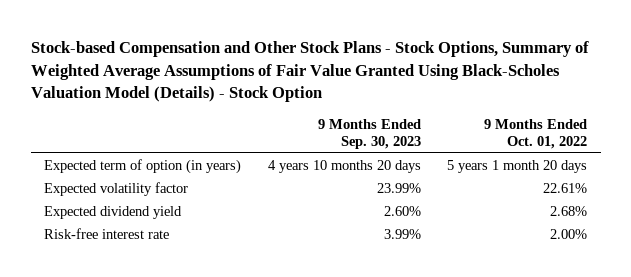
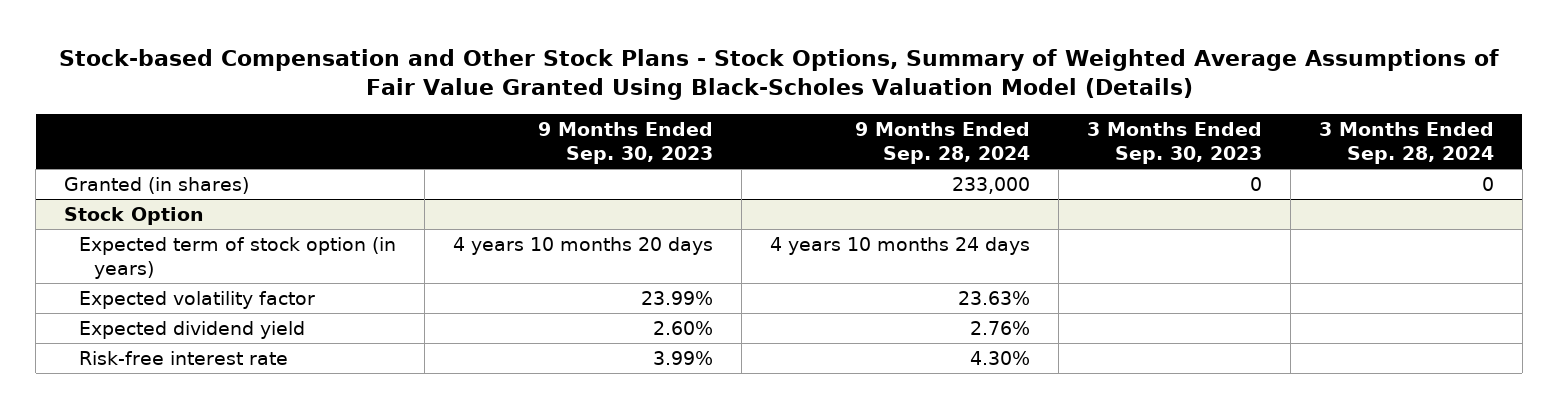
- Stock-based Compensation and Other Stock Plans - Stock Options, Summary of Weighted Average Assumptions of Fair Value Granted Using Black-Scholes Valuation Model (Details) - Stock Option
+ Stock-based Compensation and Other Stock Plans - Stock Options, Summary of Weighted Average Assumptions of Fair Value Granted Using Black-Scholes Valuation Model (Details)
- | 9 Months Ended Sep. 30, 2023 | 9 Months Ended Oct. 01, 2022
+ | 9 Months Ended Sep. 30, 2023 | 9 Months Ended Sep. 28, 2024 | 3 Months Ended Sep. 30, 2023 | 3 Months Ended Sep. 28, 2024
- Expected term of option (in years) | 4 years 10 months 20 days | 5 years 1 month 20 days
+ Granted (in shares) | | 233,000 | 0 | 0
+ Stock Option
+ Expected term of stock option (in years) | 4 years 10 months 20 days | 4 years 10 months 24 days | |

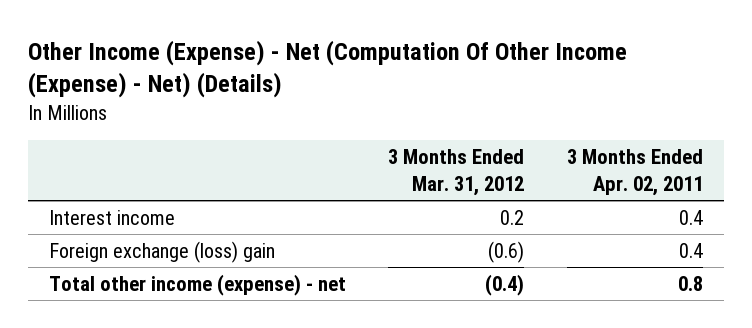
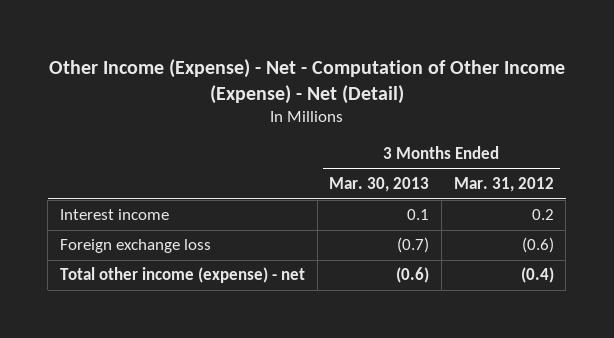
- Other Income (Expense) - Net (Computation Of Other Income (Expense) - Net) (Details)
+ Other Income (Expense) - Net - Computation of Other Income (Expense) - Net (Detail)
- | 3 Months Ended Mar. 31, 2012 | 3 Months Ended Apr. 02, 2011
+ | 3 Months Ended Mar. 30, 2013 | 3 Months Ended Mar. 31, 2012
- Foreign exchange (loss) gain | (0.6) | 0.4
+ Foreign exchange loss | (0.7) | (0.6)

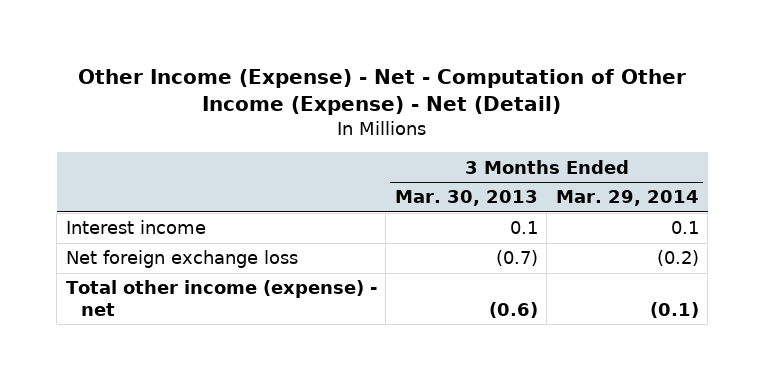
- | 3 Months Ended Mar. 30, 2013 | 3 Months Ended Mar. 31, 2012
+ | 3 Months Ended Mar. 30, 2013 | 3 Months Ended Mar. 29, 2014
- Foreign exchange loss | (0.7) | (0.6)
+ Net foreign exchange loss | (0.7) | (0.2)

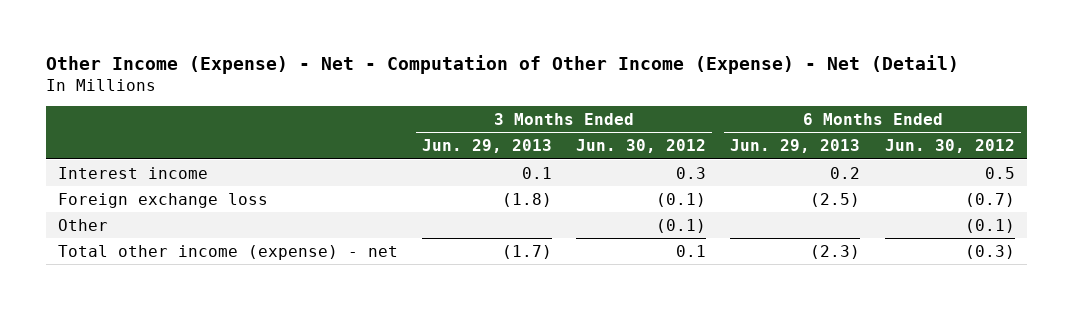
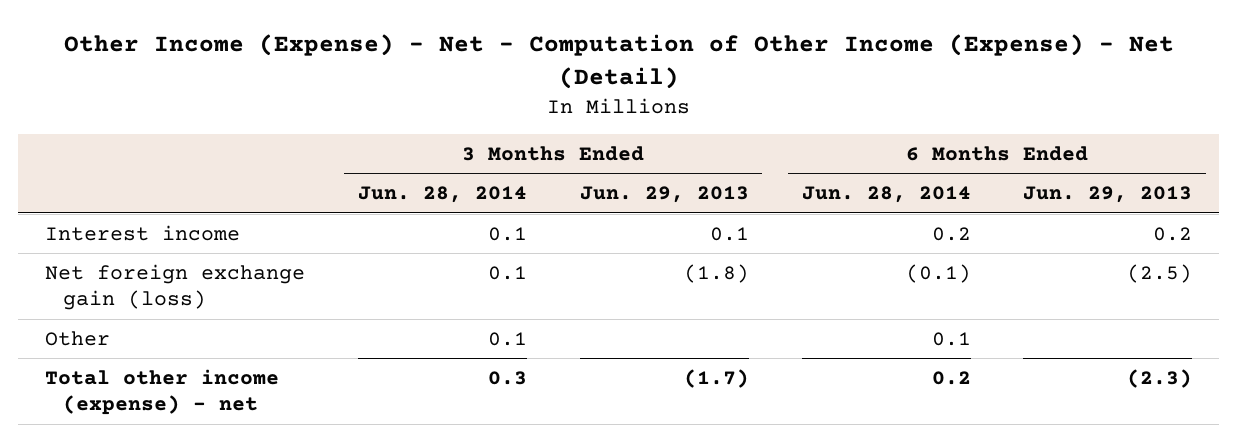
- | 3 Months Ended Jun. 29, 2013 | 3 Months Ended Jun. 30, 2012 | 6 Months Ended Jun. 29, 2013 | 6 Months Ended Jun. 30, 2012
+ | 3 Months Ended Jun. 28, 2014 | 3 Months Ended Jun. 29, 2013 | 6 Months Ended Jun. 28, 2014 | 6 Months Ended Jun. 29, 2013
- Foreign exchange loss | (1.8) | (0.1) | (2.5) | (0.7)
+ Net foreign exchange gain (loss) | 0.1 | (1.8) | (0.1) | (2.5)

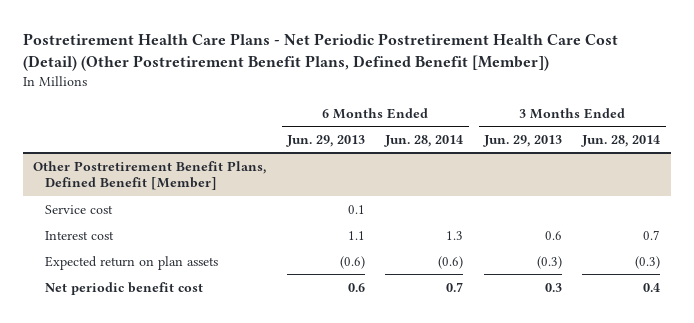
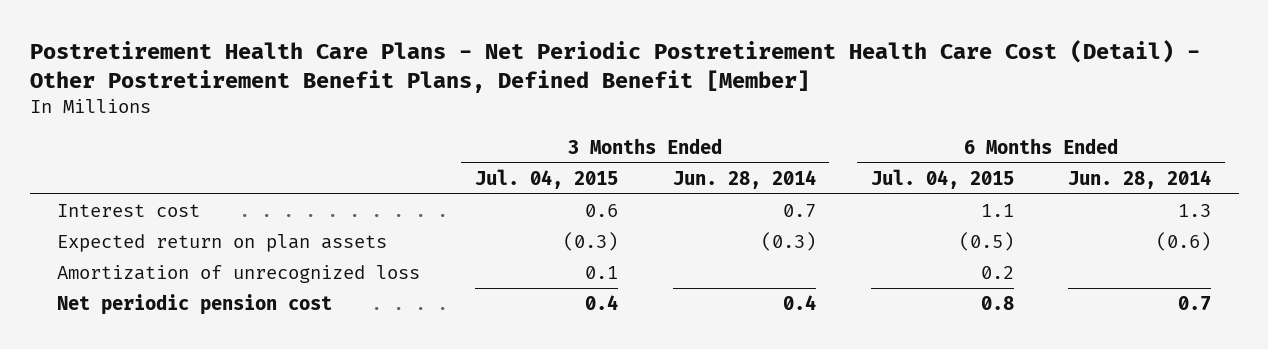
- Postretirement Health Care Plans - Net Periodic Postretirement Health Care Cost (Detail) (Other Postretirement Benefit Plans, Defined Benefit [Member])
+ Postretirement Health Care Plans - Net Periodic Postretirement Health Care Cost (Detail) - Other Postretirement Benefit Plans, Defined Benefit [Member]
- | 6 Months Ended Jun. 29, 2013 | 6 Months Ended Jun. 28, 2014 | 3 Months Ended Jun. 29, 2013 | 3 Months Ended Jun. 28, 2014
+ | 3 Months Ended Jul. 04, 2015 | 3 Months Ended Jun. 28, 2014 | 6 Months Ended Jul. 04, 2015 | 6 Months Ended Jun. 28, 2014
- Other Postretirement Benefit Plans, Defined Benefit [Member]
- Service cost | 0.1 | | |
- Net periodic benefit cost | 0.6 | 0.7 | 0.3 | 0.4
+ Amortization of unrecognized loss | 0.1 | | 0.2 |
+ Net periodic pension cost | 0.4 | 0.4 | 0.8 | 0.7

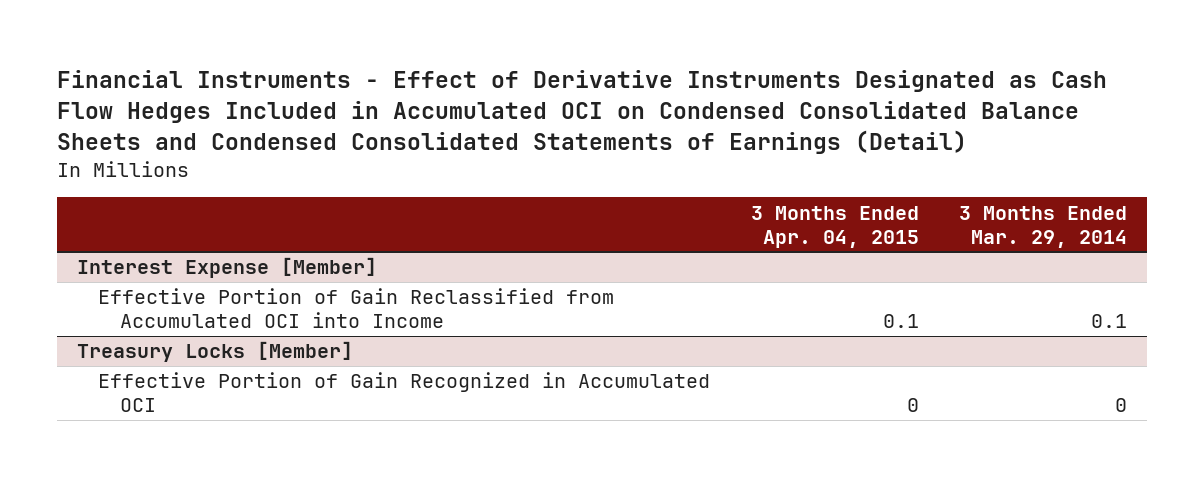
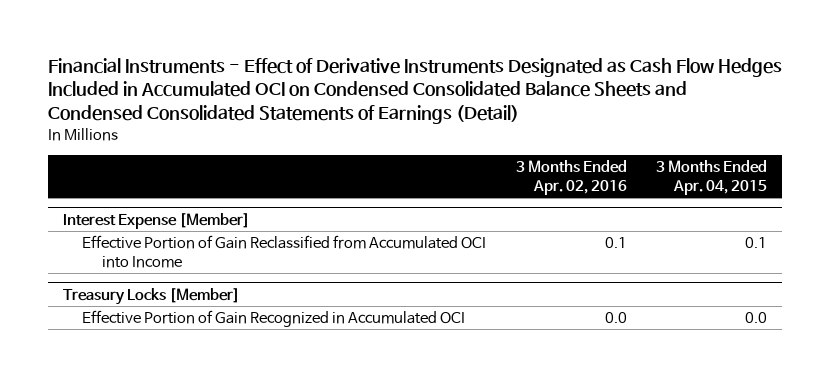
- | 3 Months Ended Apr. 04, 2015 | 3 Months Ended Mar. 29, 2014
+ | 3 Months Ended Apr. 02, 2016 | 3 Months Ended Apr. 04, 2015
@ Treasury Locks [Member]
- Effective Portion of Gain Recognized in Accumulated OCI | 0 | 0
+ Effective Portion of Gain Recognized in Accumulated OCI | 0.0 | 0.0

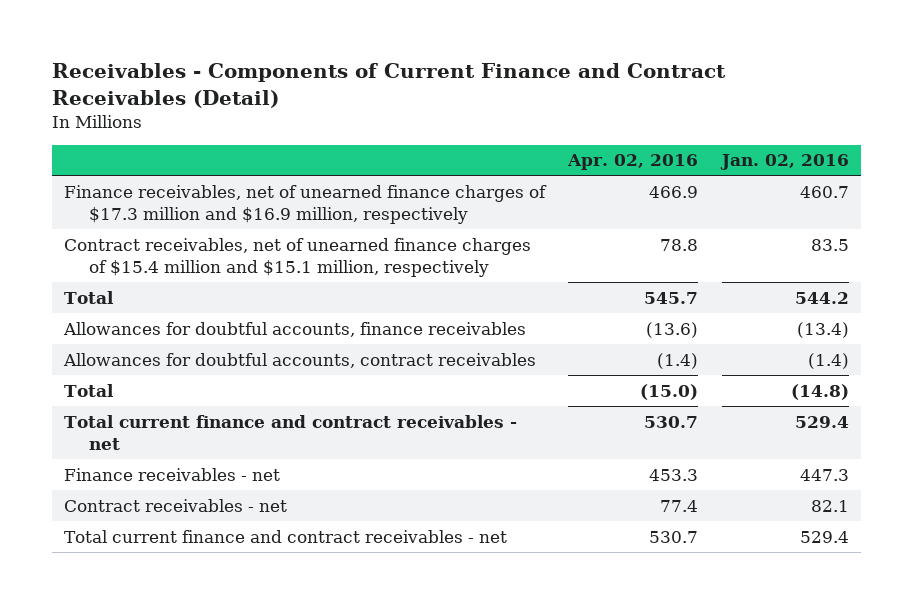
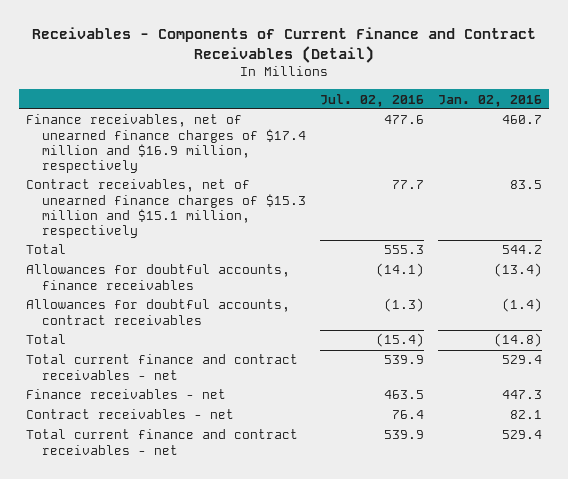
- | Apr. 02, 2016 | Jan. 02, 2016
+ | Jul. 02, 2016 | Jan. 02, 2016
- Finance receivables, net of unearned finance charges of $17.3 million and $16.9 million, respectively | 466.9 | 460.7
- Contract receivables, net of unearned finance charges of $15.4 million and $15.1 million, respectively | 78.8 | 83.5
+ Finance receivables, net of unearned finance charges of $17.4 million and $16.9 million, respectively | 477.6 | 460.7
+ Contract receivables, net of unearned finance charges of $15.3 million and $15.1 million, respectively | 77.7 | 83.5

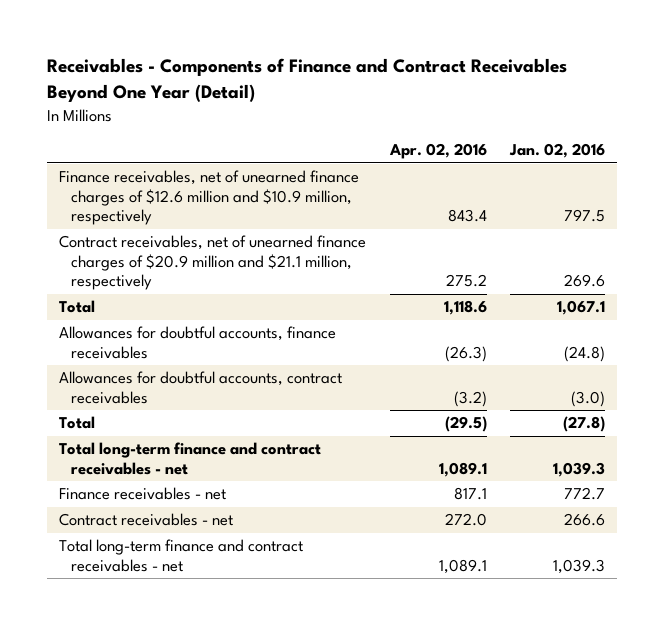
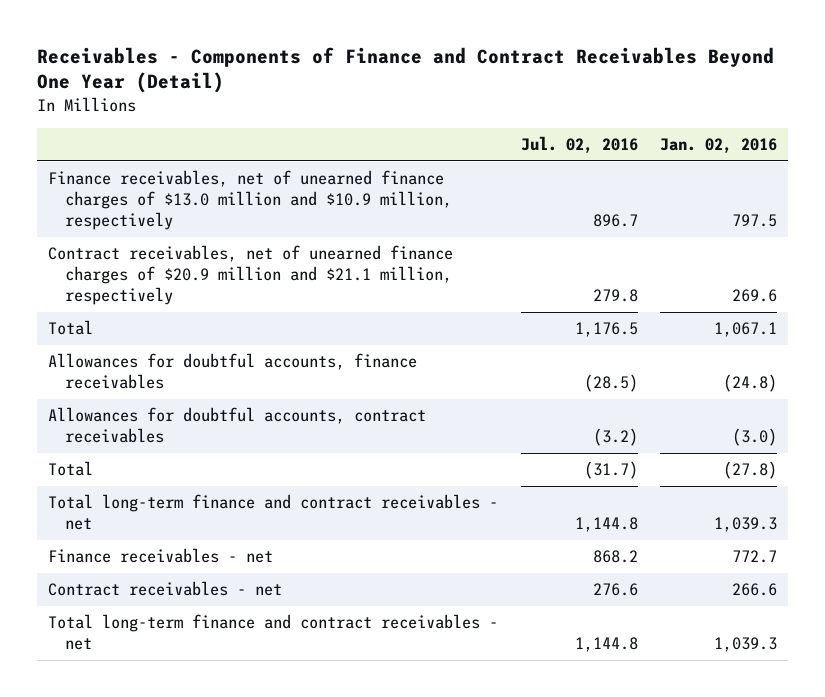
- | Apr. 02, 2016 | Jan. 02, 2016
+ | Jul. 02, 2016 | Jan. 02, 2016
- Finance receivables, net of unearned finance charges of $12.6 million and $10.9 million, respectively | 843.4 | 797.5
+ Finance receivables, net of unearned finance charges of $13.0 million and $10.9 million, respectively | 896.7 | 797.5

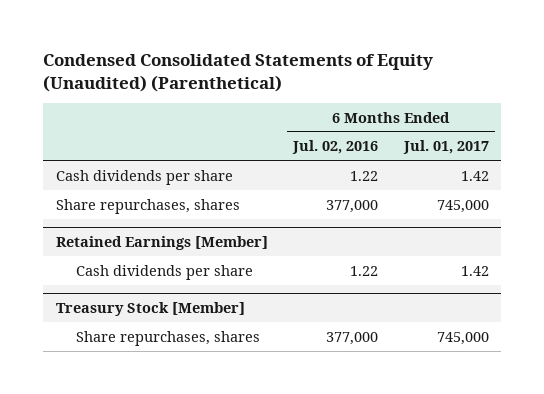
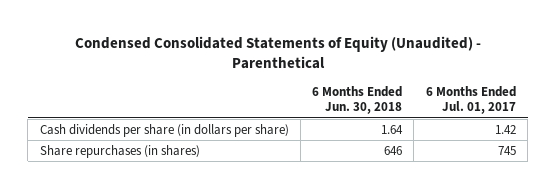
- Condensed Consolidated Statements of Equity (Unaudited) (Parenthetical)
+ Condensed Consolidated Statements of Equity (Unaudited) - Parenthetical
- | 6 Months Ended Jul. 02, 2016 | 6 Months Ended Jul. 01, 2017
+ | 6 Months Ended Jun. 30, 2018 | 6 Months Ended Jul. 01, 2017
- Cash dividends per share | 1.22 | 1.42
- Share repurchases, shares | 377,000 | 745,000
- Retained Earnings [Member]
- Cash dividends per share | 1.22 | 1.42
- Treasury Stock [Member]
- Share repurchases, shares | 377,000 | 745,000
+ Cash dividends per share (in dollars per share) | 1.64 | 1.42
+ Share repurchases (in shares) | 646 | 745

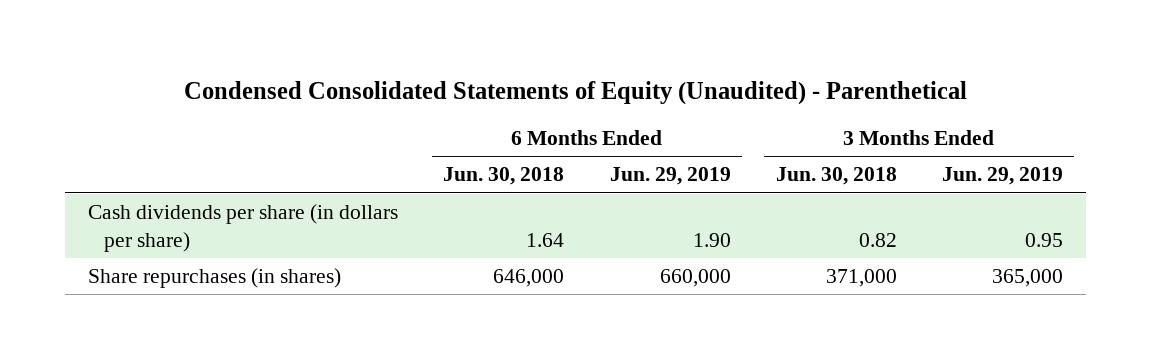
- | 6 Months Ended Jun. 30, 2018 | 6 Months Ended Jul. 01, 2017
+ | 6 Months Ended Jun. 30, 2018 | 6 Months Ended Jun. 29, 2019 | 3 Months Ended Jun. 30, 2018 | 3 Months Ended Jun. 29, 2019
- Share repurchases (in shares) | 646 | 745
+ Share repurchases (in shares) | 646,000 | 660,000 | 371,000 | 365,000

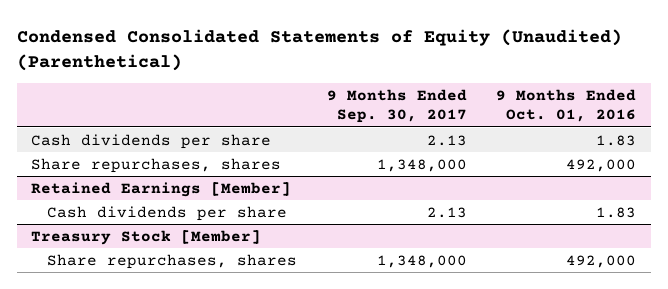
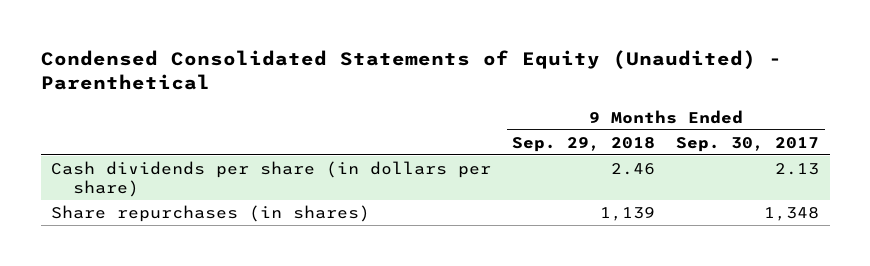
- Condensed Consolidated Statements of Equity (Unaudited) (Parenthetical)
+ Condensed Consolidated Statements of Equity (Unaudited) - Parenthetical
- | 9 Months Ended Sep. 30, 2017 | 9 Months Ended Oct. 01, 2016
+ | 9 Months Ended Sep. 29, 2018 | 9 Months Ended Sep. 30, 2017
- Cash dividends per share | 2.13 | 1.83
- Share repurchases, shares | 1,348,000 | 492,000
- Retained Earnings [Member]
- Cash dividends per share | 2.13 | 1.83
- Treasury Stock [Member]
- Share repurchases, shares | 1,348,000 | 492,000
+ Cash dividends per share (in dollars per share) | 2.46 | 2.13
+ Share repurchases (in shares) | 1,139 | 1,348

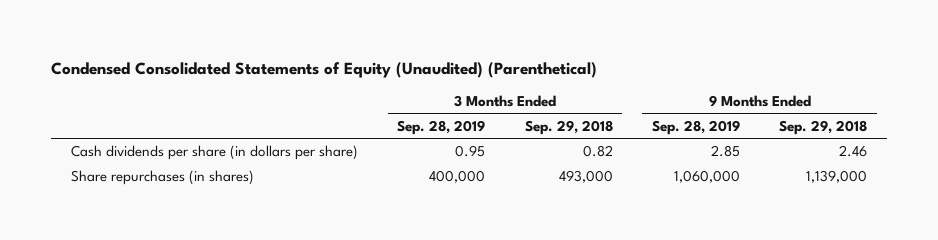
- Condensed Consolidated Statements of Equity (Unaudited) - Parenthetical
+ Condensed Consolidated Statements of Equity (Unaudited) (Parenthetical)
- | 9 Months Ended Sep. 29, 2018 | 9 Months Ended Sep. 30, 2017
+ | 3 Months Ended Sep. 28, 2019 | 3 Months Ended Sep. 29, 2018 | 9 Months Ended Sep. 28, 2019 | 9 Months Ended Sep. 29, 2018
- Share repurchases (in shares) | 1,139 | 1,348
+ Share repurchases (in shares) | 400,000 | 493,000 | 1,060,000 | 1,139,000

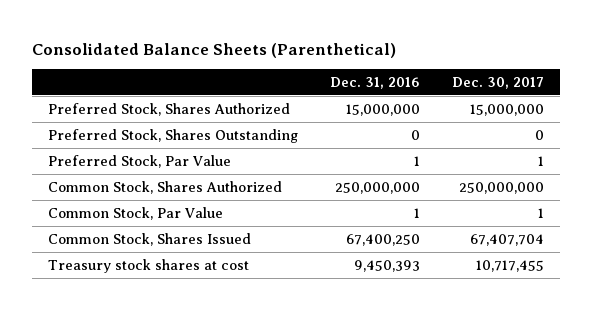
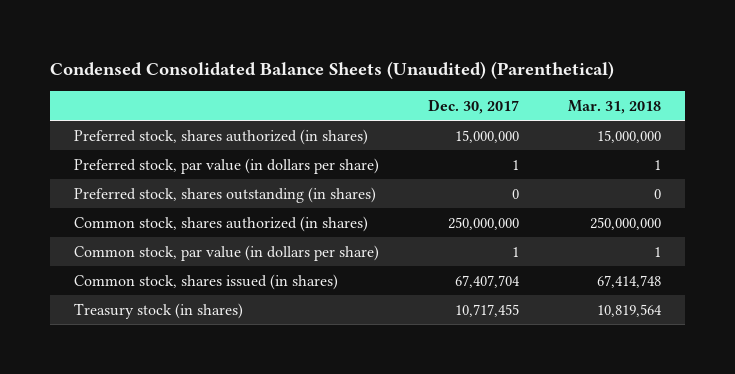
- Consolidated Balance Sheets (Parenthetical)
+ Condensed Consolidated Balance Sheets (Unaudited) (Parenthetical)
- | Dec. 31, 2016 | Dec. 30, 2017
+ | Dec. 30, 2017 | Mar. 31, 2018
- Preferred Stock, Shares Authorized | 15,000,000 | 15,000,000
- Preferred Stock, Shares Outstanding | 0 | 0
- Preferred Stock, Par Value | 1 | 1
- Common Stock, Shares Authorized | 250,000,000 | 250,000,000
- Common Stock, Par Value | 1 | 1
- Common Stock, Shares Issued | 67,400,250 | 67,407,704
- Treasury stock shares at cost | 9,450,393 | 10,717,455
+ Preferred stock, shares authorized (in shares) | 15,000,000 | 15,000,000
+ Preferred stock, par value (in dollars per share) | 1 | 1
+ Preferred stock, shares outstanding (in shares) | 0 | 0
+ Common stock, shares authorized (in shares) | 250,000,000 | 250,000,000
+ Common stock, par value (in dollars per share) | 1 | 1
+ Common stock, shares issued (in shares) | 67,407,704 | 67,414,748
+ Treasury stock (in shares) | 10,717,455 | 10,819,564

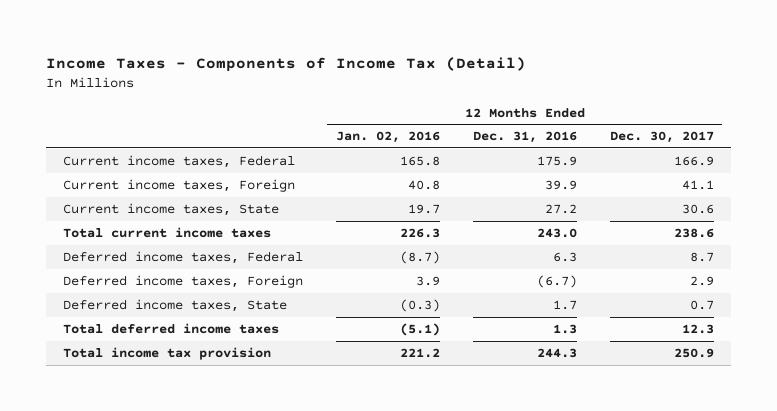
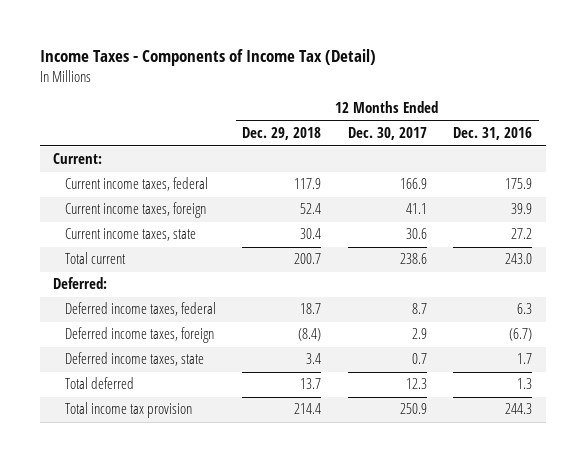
- | 12 Months Ended Jan. 02, 2016 | 12 Months Ended Dec. 31, 2016 | 12 Months Ended Dec. 30, 2017
+ | 12 Months Ended Dec. 29, 2018 | 12 Months Ended Dec. 30, 2017 | 12 Months Ended Dec. 31, 2016
- Current income taxes, Federal | 165.8 | 175.9 | 166.9
- Current income taxes, Foreign | 40.8 | 39.9 | 41.1
- Current income taxes, State | 19.7 | 27.2 | 30.6
- Total current income taxes | 226.3 | 243.0 | 238.6
- Deferred income taxes, Federal | (8.7) | 6.3 | 8.7
- Deferred income taxes, Foreign | 3.9 | (6.7) | 2.9
- Deferred income taxes, State | (0.3) | 1.7 | 0.7
- Total deferred income taxes | (5.1) | 1.3 | 12.3
+ Current:
+ Current income taxes, federal | 117.9 | 166.9 | 175.9
+ Current income taxes, foreign | 52.4 | 41.1 | 39.9
+ Current income taxes, state | 30.4 | 30.6 | 27.2
+ Total current | 200.7 | 238.6 | 243.0
+ Deferred:
+ Deferred income taxes, federal | 18.7 | 8.7 | 6.3
+ Deferred income taxes, foreign | (8.4) | 2.9 | (6.7)
+ Deferred income taxes, state | 3.4 | 0.7 | 1.7
+ Total deferred | 13.7 | 12.3 | 1.3

